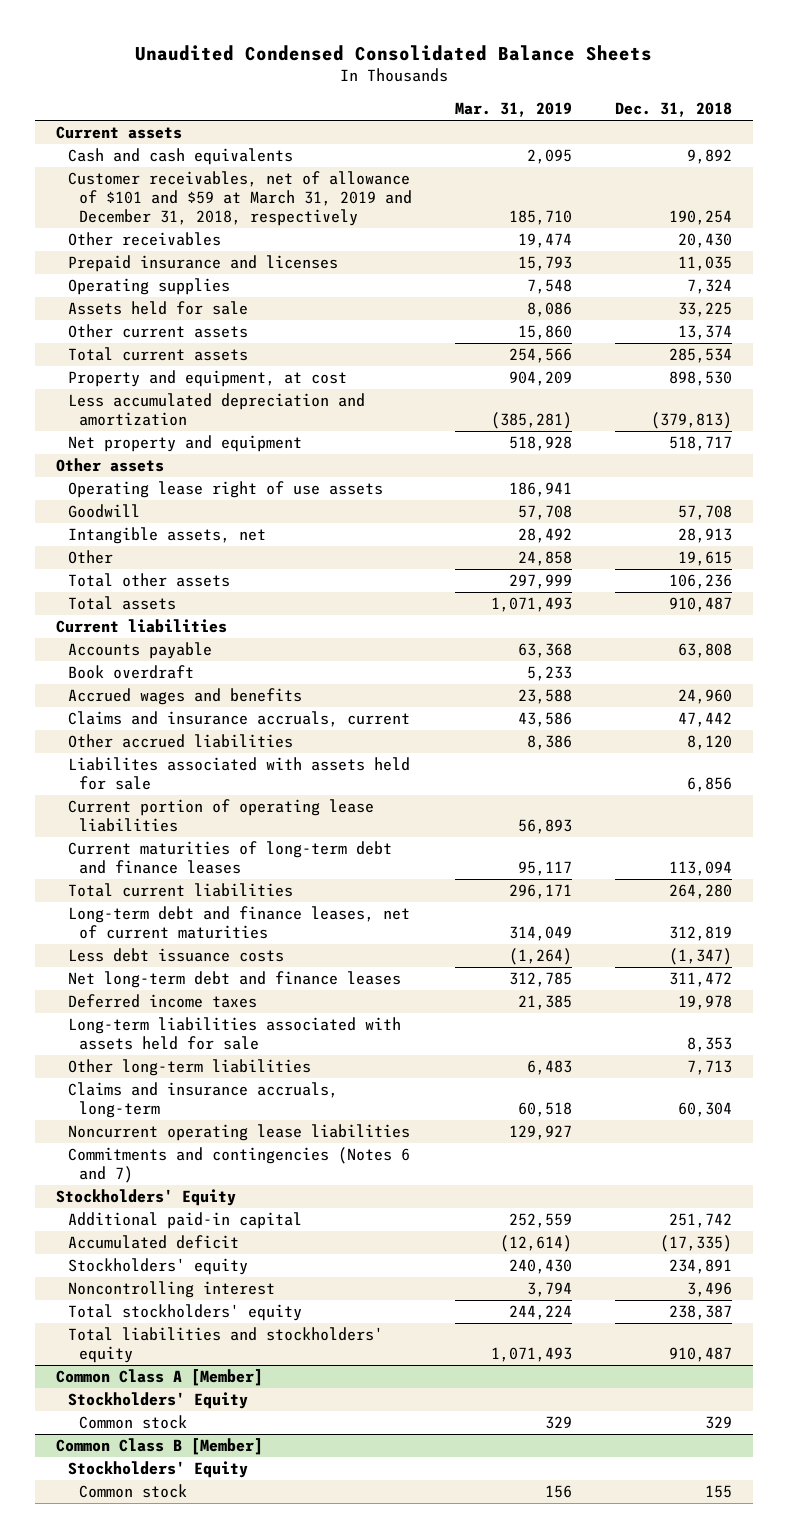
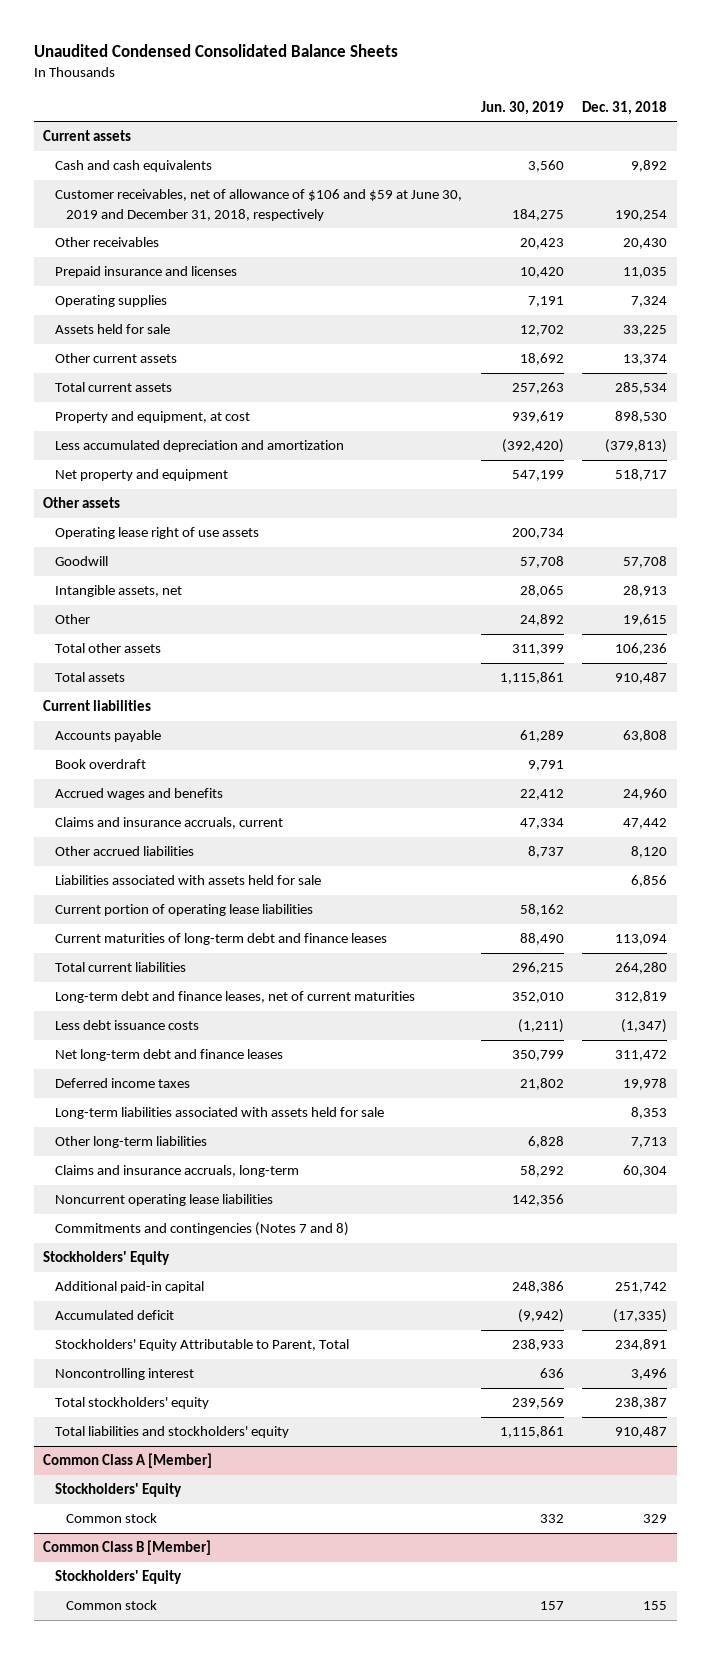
- | Mar. 31, 2019 | Dec. 31, 2018
+ | Jun. 30, 2019 | Dec. 31, 2018
- Customer receivables, net of allowance of $101 and $59 at March 31, 2019 and December 31, 2018, respectively | 185,710 | 190,254
+ Customer receivables, net of allowance of $106 and $59 at June 30, 2019 and December 31, 2018, respectively | 184,275 | 190,254
- Liabilites associated with assets held for sale | | 6,856
+ Liabilities associated with assets held for sale | | 6,856
- Commitments and contingencies (Notes 6 and 7)
+ Commitments and contingencies (Notes 7 and 8)
- Stockholders' equity | 240,430 | 234,891
+ Stockholders' Equity Attributable to Parent, Total | 238,933 | 234,891

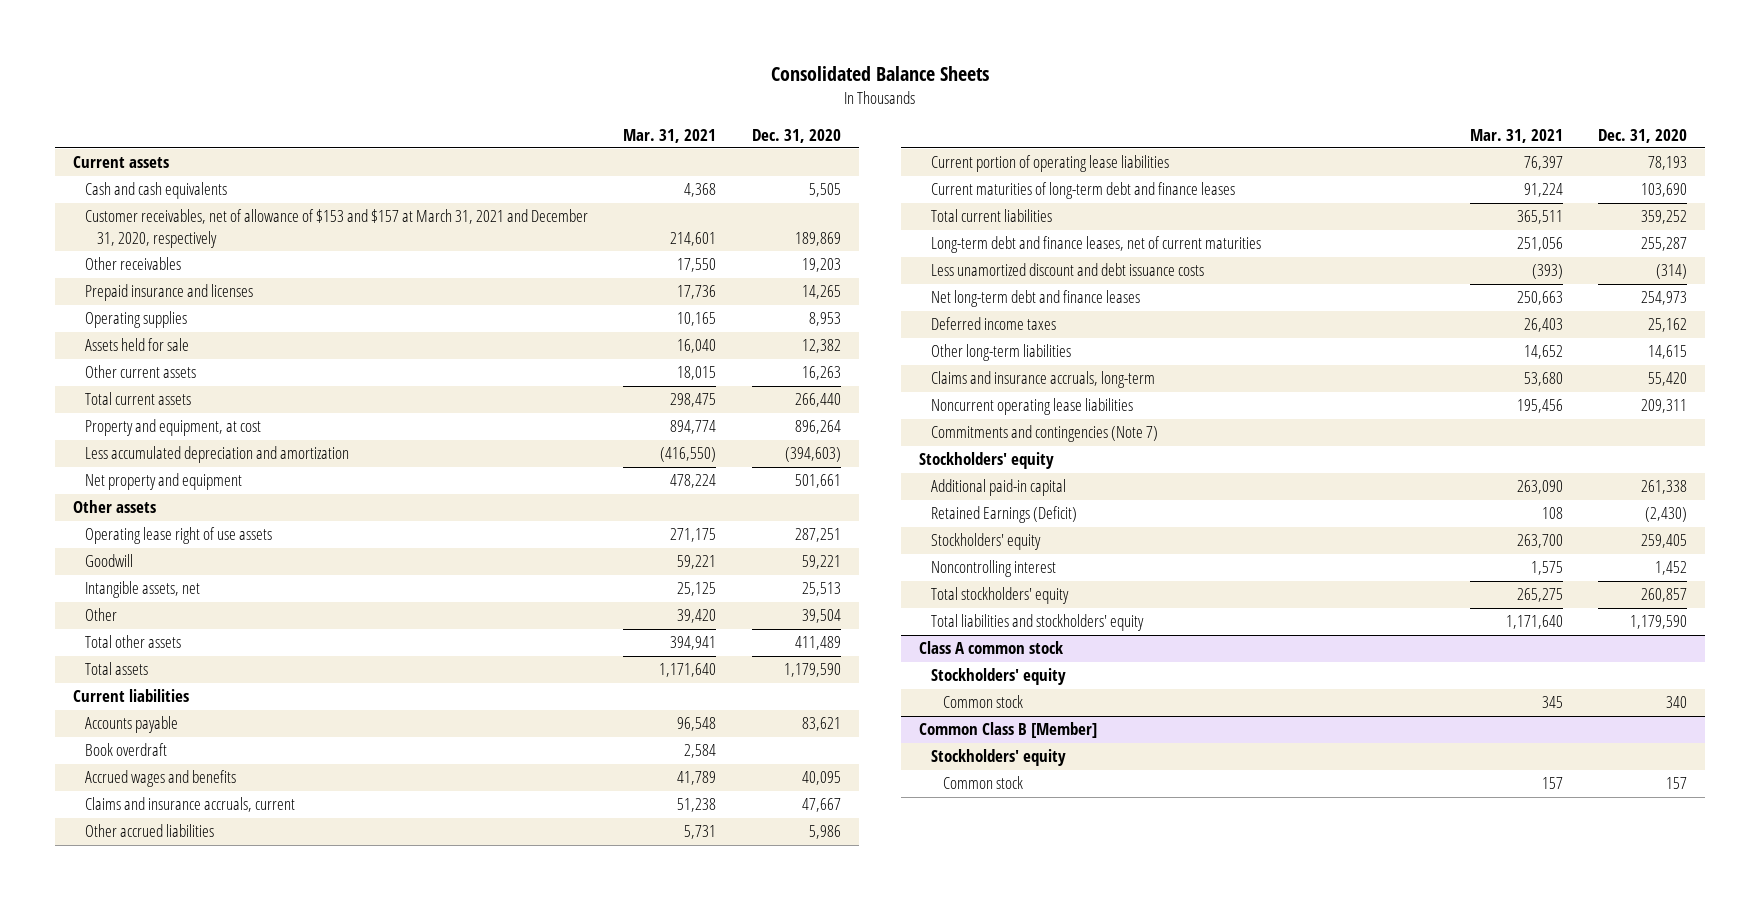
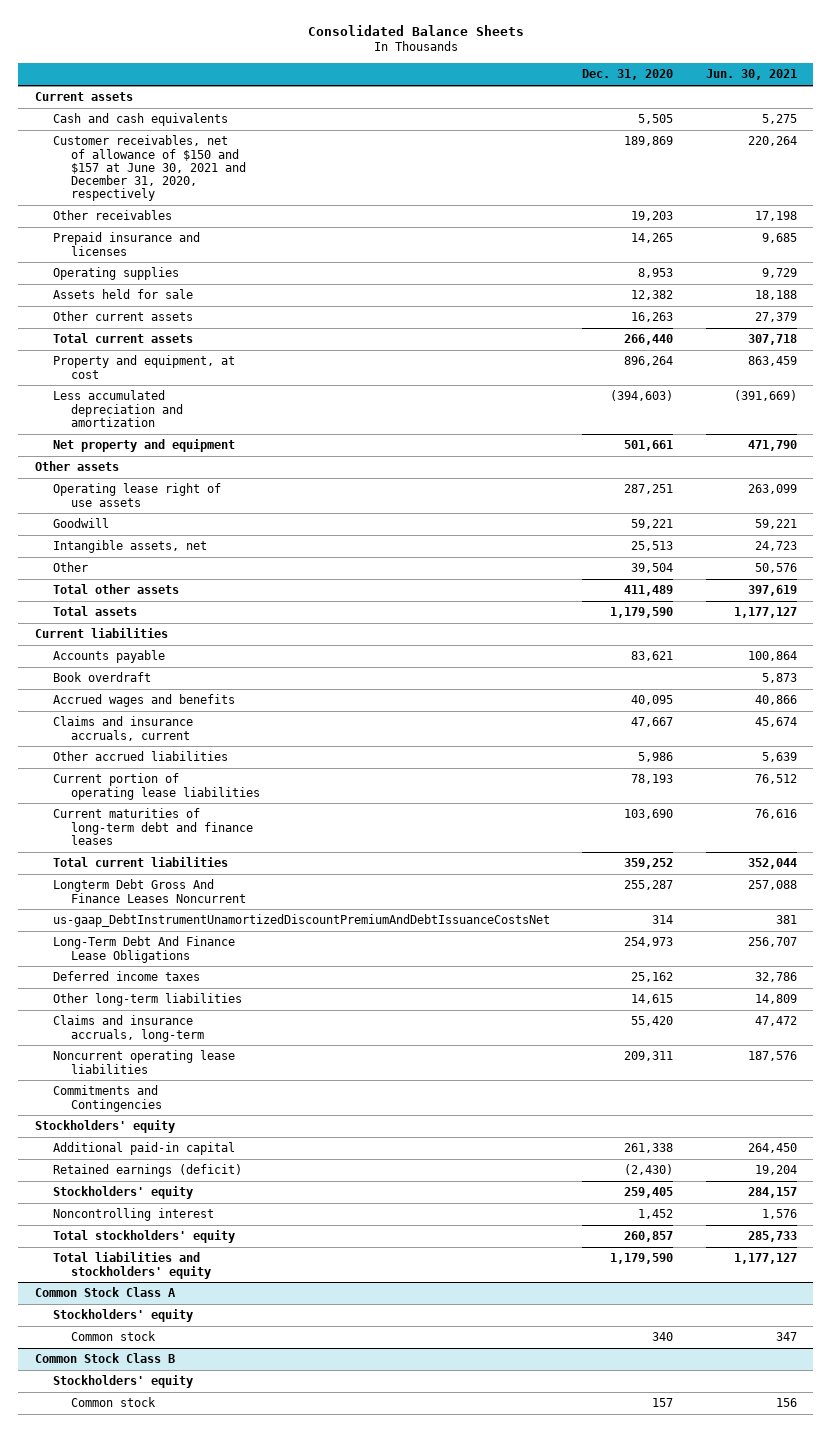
- | Mar. 31, 2021 | Dec. 31, 2020
+ | Dec. 31, 2020 | Jun. 30, 2021
- Customer receivables, net of allowance of $153 and $157 at March 31, 2021 and December 31, 2020, respectively | 214,601 | 189,869
+ Customer receivables, net of allowance of $150 and $157 at June 30, 2021 and December 31, 2020, respectively | 189,869 | 220,264
- Long-term debt and finance leases, net of current maturities | 251,056 | 255,287
- Less unamortized discount and debt issuance costs | (393) | (314)
- Net long-term debt and finance leases | 250,663 | 254,973
+ Longterm Debt Gross And Finance Leases Noncurrent | 255,287 | 257,088
+ us-gaap_DebtInstrumentUnamortizedDiscountPremiumAndDebtIssuanceCostsNet | 314 | 381
+ Long-Term Debt And Finance Lease Obligations | 254,973 | 256,707
- Commitments and contingencies (Note 7)
+ Commitments and Contingencies
- Retained Earnings (Deficit) | 108 | (2,430)
+ Retained earnings (deficit) | (2,430) | 19,204
- Class A common stock
+ Common Stock Class A
- Common Class B [Member]
+ Common Stock Class B

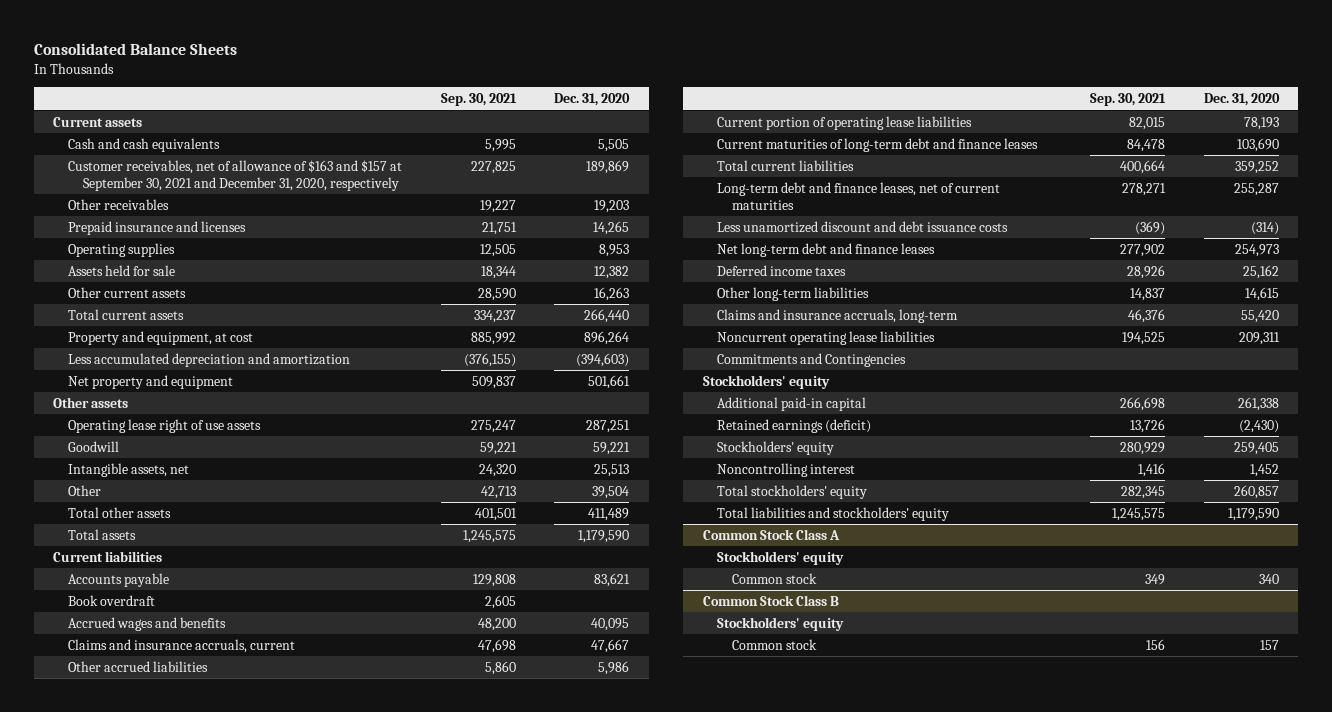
- | Dec. 31, 2020 | Jun. 30, 2021
+ | Sep. 30, 2021 | Dec. 31, 2020
- Customer receivables, net of allowance of $150 and $157 at June 30, 2021 and December 31, 2020, respectively | 189,869 | 220,264
+ Customer receivables, net of allowance of $163 and $157 at September 30, 2021 and December 31, 2020, respectively | 227,825 | 189,869
- Longterm Debt Gross And Finance Leases Noncurrent | 255,287 | 257,088
- us-gaap_DebtInstrumentUnamortizedDiscountPremiumAndDebtIssuanceCostsNet | 314 | 381
- Long-Term Debt And Finance Lease Obligations | 254,973 | 256,707
+ Long-term debt and finance leases, net of current maturities | 278,271 | 255,287
+ Less unamortized discount and debt issuance costs | (369) | (314)
+ Net long-term debt and finance leases | 277,902 | 254,973

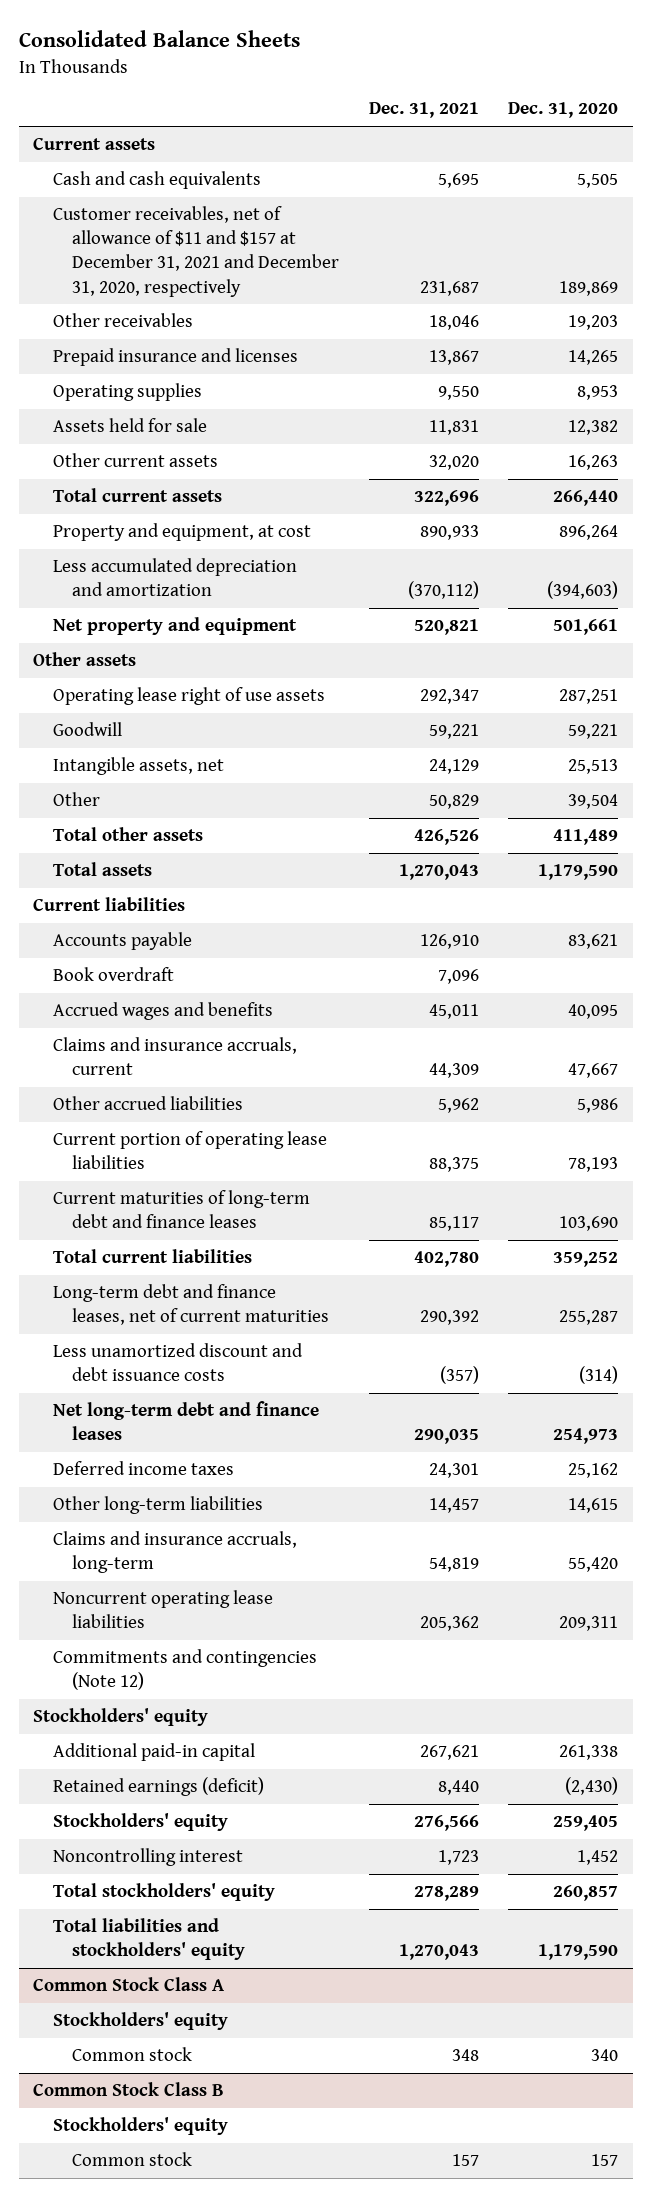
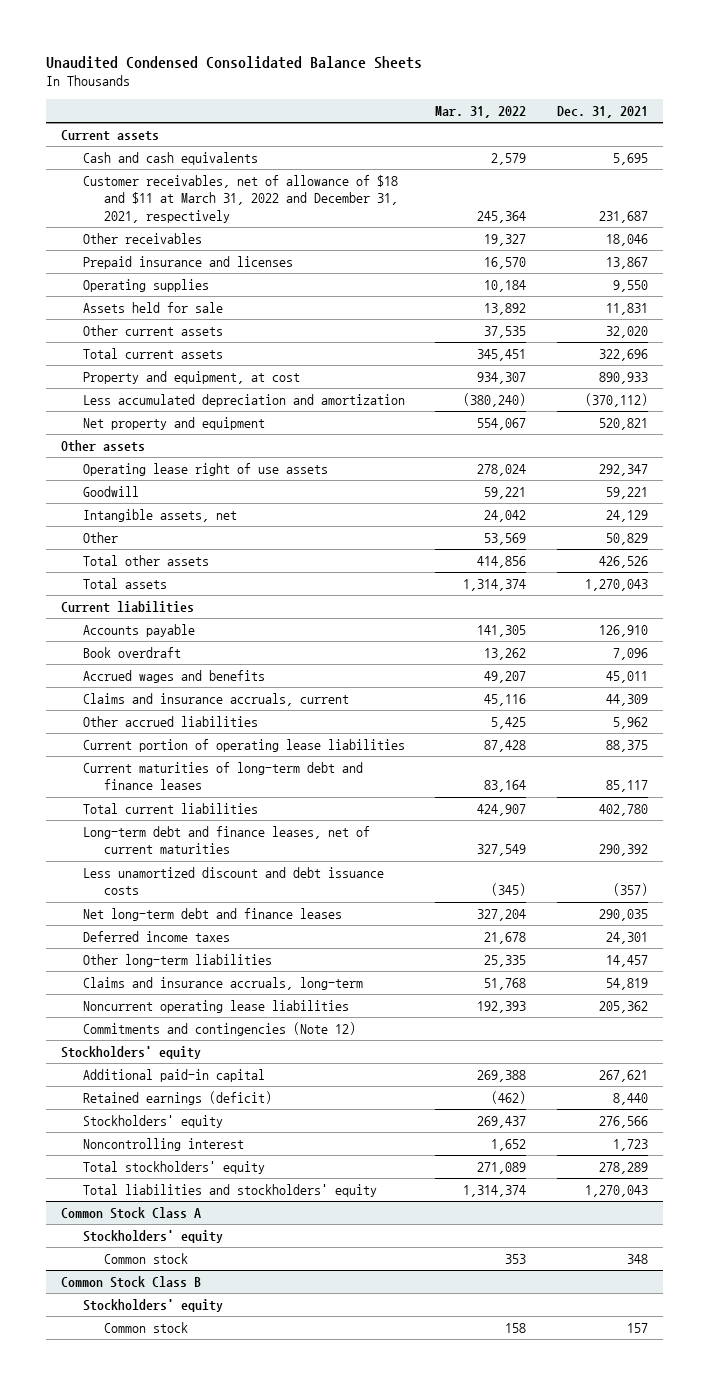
- Consolidated Balance Sheets
+ Unaudited Condensed Consolidated Balance Sheets
- | Dec. 31, 2021 | Dec. 31, 2020
+ | Mar. 31, 2022 | Dec. 31, 2021
- Customer receivables, net of allowance of $11 and $157 at December 31, 2021 and December 31, 2020, respectively | 231,687 | 189,869
+ Customer receivables, net of allowance of $18 and $11 at March 31, 2022 and December 31, 2021, respectively | 245,364 | 231,687

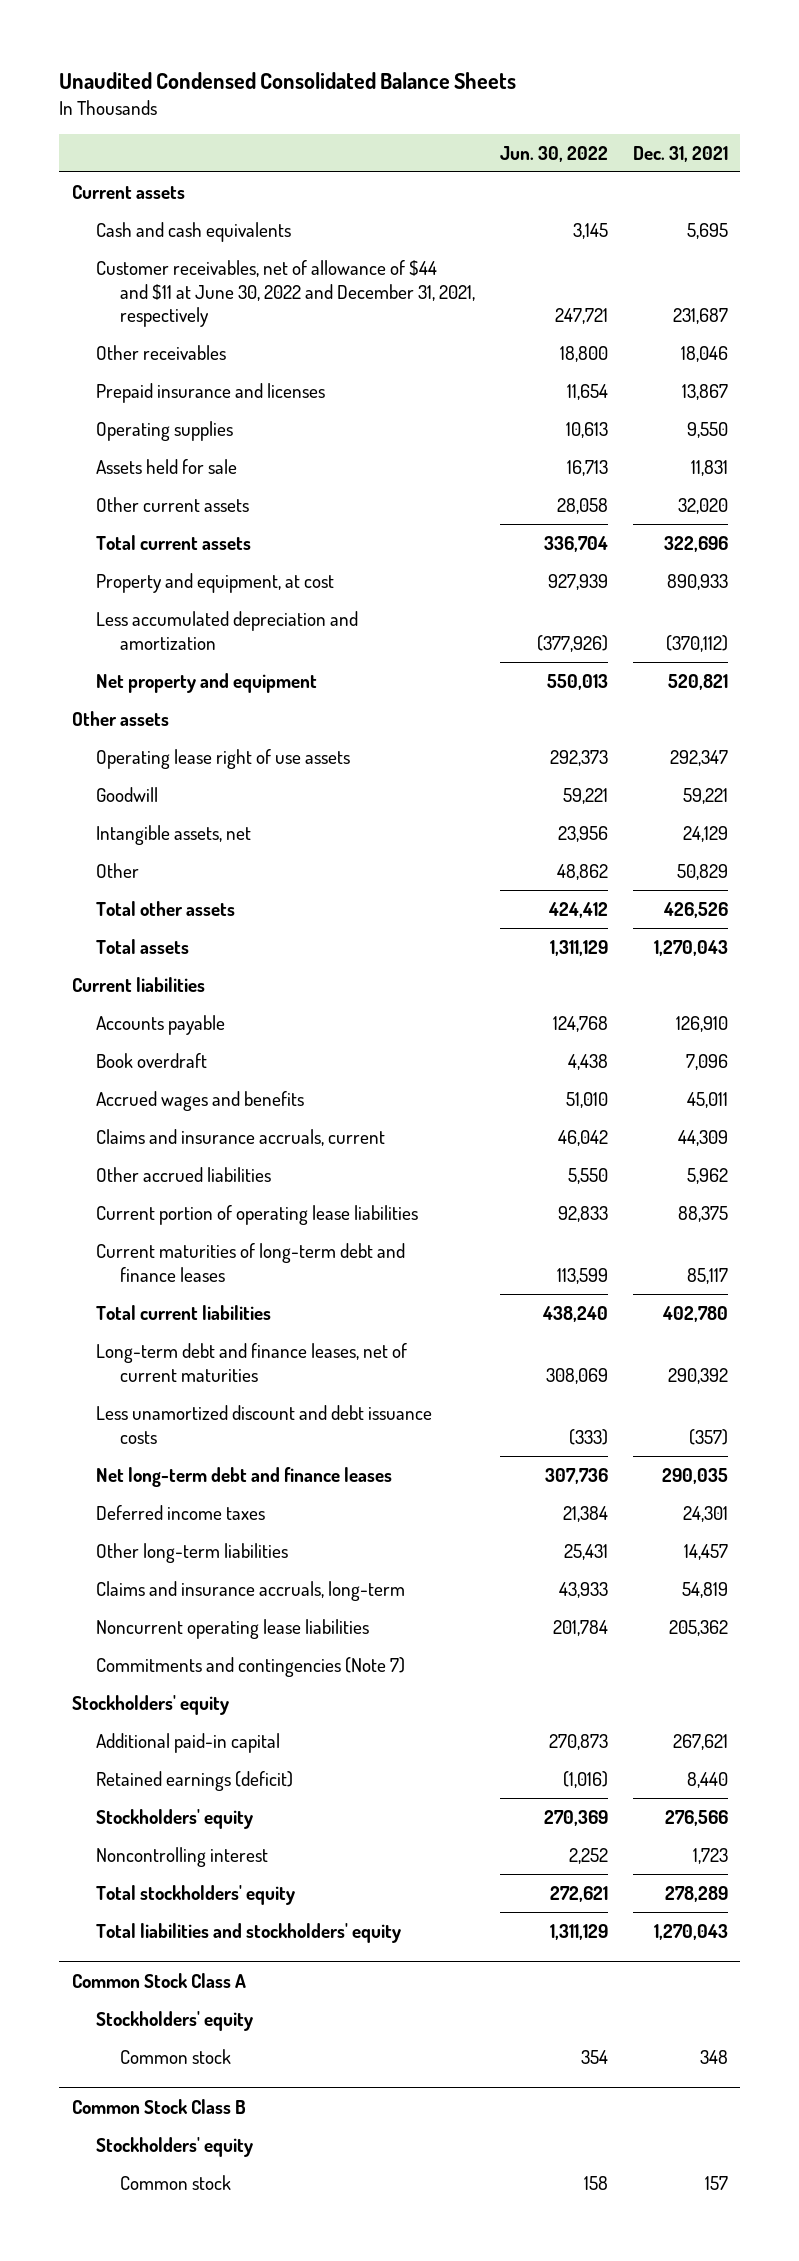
- | Mar. 31, 2022 | Dec. 31, 2021
+ | Jun. 30, 2022 | Dec. 31, 2021
- Customer receivables, net of allowance of $18 and $11 at March 31, 2022 and December 31, 2021, respectively | 245,364 | 231,687
+ Customer receivables, net of allowance of $44 and $11 at June 30, 2022 and December 31, 2021, respectively | 247,721 | 231,687
- Commitments and contingencies (Note 12)
+ Commitments and contingencies (Note 7)

